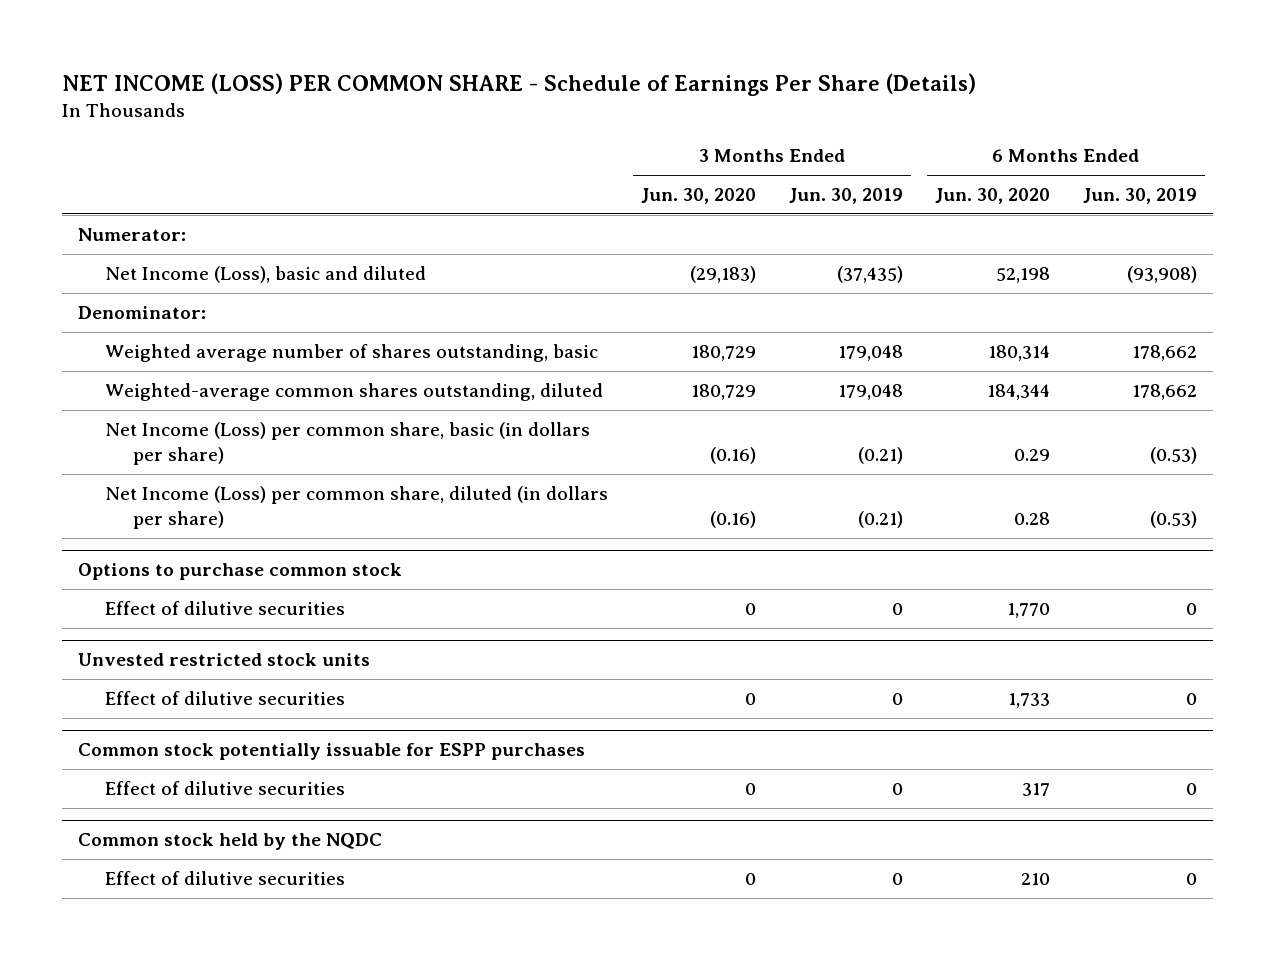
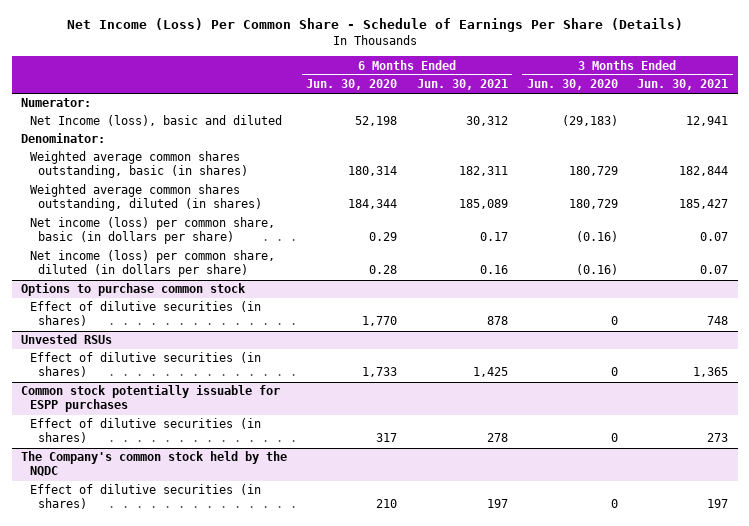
- NET INCOME (LOSS) PER COMMON SHARE - Schedule of Earnings Per Share (Details)
+ Net Income (Loss) Per Common Share - Schedule of Earnings Per Share (Details)
- | 3 Months Ended Jun. 30, 2020 | 3 Months Ended Jun. 30, 2019 | 6 Months Ended Jun. 30, 2020 | 6 Months Ended Jun. 30, 2019
+ | 6 Months Ended Jun. 30, 2020 | 6 Months Ended Jun. 30, 2021 | 3 Months Ended Jun. 30, 2020 | 3 Months Ended Jun. 30, 2021
- Net Income (Loss), basic and diluted | (29,183) | (37,435) | 52,198 | (93,908)
+ Net Income (loss), basic and diluted | 52,198 | 30,312 | (29,183) | 12,941
- Weighted average number of shares outstanding, basic | 180,729 | 179,048 | 180,314 | 178,662
- Weighted-average common shares outstanding, diluted | 180,729 | 179,048 | 184,344 | 178,662
- Net Income (Loss) per common share, basic (in dollars per share) | (0.16) | (0.21) | 0.29 | (0.53)
- Net Income (Loss) per common share, diluted (in dollars per share) | (0.16) | (0.21) | 0.28 | (0.53)
+ Weighted average common shares outstanding, basic (in shares) | 180,314 | 182,311 | 180,729 | 182,844
+ Weighted average common shares outstanding, diluted (in shares) | 184,344 | 185,089 | 180,729 | 185,427
+ Net income (loss) per common share, basic (in dollars per share) | 0.29 | 0.17 | (0.16) | 0.07
+ Net income (loss) per common share, diluted (in dollars per share) | 0.28 | 0.16 | (0.16) | 0.07
@ Options to purchase common stock
- Effect of dilutive securities | 0 | 0 | 1,770 | 0
- Unvested restricted stock units
- Effect of dilutive securities | 0 | 0 | 1,733 | 0
@ Options to purchase common stock
+ Effect of dilutive securities (in shares) | 1,770 | 878 | 0 | 748
+ Unvested RSUs
+ Effect of dilutive securities (in shares) | 1,733 | 1,425 | 0 | 1,365
@ Common stock potentially issuable for ESPP purchases
- Effect of dilutive securities | 0 | 0 | 317 | 0
- Common stock held by the NQDC
- Effect of dilutive securities | 0 | 0 | 210 | 0
@ Common stock potentially issuable for ESPP purchases
+ Effect of dilutive securities (in shares) | 317 | 278 | 0 | 273
+ The Company's common stock held by the NQDC
+ Effect of dilutive securities (in shares) | 210 | 197 | 0 | 197

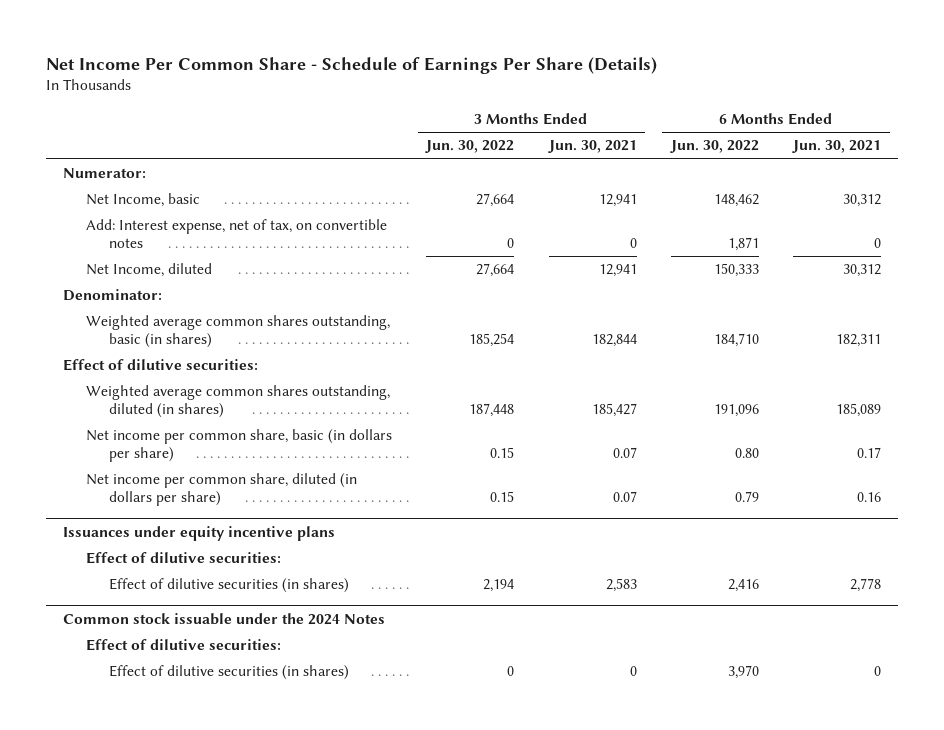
- Net Income (Loss) Per Common Share - Schedule of Earnings Per Share (Details)
+ Net Income Per Common Share - Schedule of Earnings Per Share (Details)
- | 6 Months Ended Jun. 30, 2020 | 6 Months Ended Jun. 30, 2021 | 3 Months Ended Jun. 30, 2020 | 3 Months Ended Jun. 30, 2021
+ | 3 Months Ended Jun. 30, 2022 | 3 Months Ended Jun. 30, 2021 | 6 Months Ended Jun. 30, 2022 | 6 Months Ended Jun. 30, 2021
- Net Income (loss), basic and diluted | 52,198 | 30,312 | (29,183) | 12,941
+ Net Income, basic | 27,664 | 12,941 | 148,462 | 30,312
+ Add: Interest expense, net of tax, on convertible notes | 0 | 0 | 1,871 | 0
+ Net Income, diluted | 27,664 | 12,941 | 150,333 | 30,312
+ Effect of dilutive securities:
- Net income (loss) per common share, basic (in dollars per share) | 0.29 | 0.17 | (0.16) | 0.07
- Net income (loss) per common share, diluted (in dollars per share) | 0.28 | 0.16 | (0.16) | 0.07
- Options to purchase common stock
- Effect of dilutive securities (in shares) | 1,770 | 878 | 0 | 748
- Unvested RSUs
- Effect of dilutive securities (in shares) | 1,733 | 1,425 | 0 | 1,365
- Common stock potentially issuable for ESPP purchases
- Effect of dilutive securities (in shares) | 317 | 278 | 0 | 273
- The Company's common stock held by the NQDC
- Effect of dilutive securities (in shares) | 210 | 197 | 0 | 197
+ Net income per common share, basic (in dollars per share) | 0.15 | 0.07 | 0.80 | 0.17
+ Net income per common share, diluted (in dollars per share) | 0.15 | 0.07 | 0.79 | 0.16
+ Issuances under equity incentive plans
+ Effect of dilutive securities:
+ Effect of dilutive securities (in shares) | 2,194 | 2,583 | 2,416 | 2,778
+ Common stock issuable under the 2024 Notes
+ Effect of dilutive securities:
+ Effect of dilutive securities (in shares) | 0 | 0 | 3,970 | 0

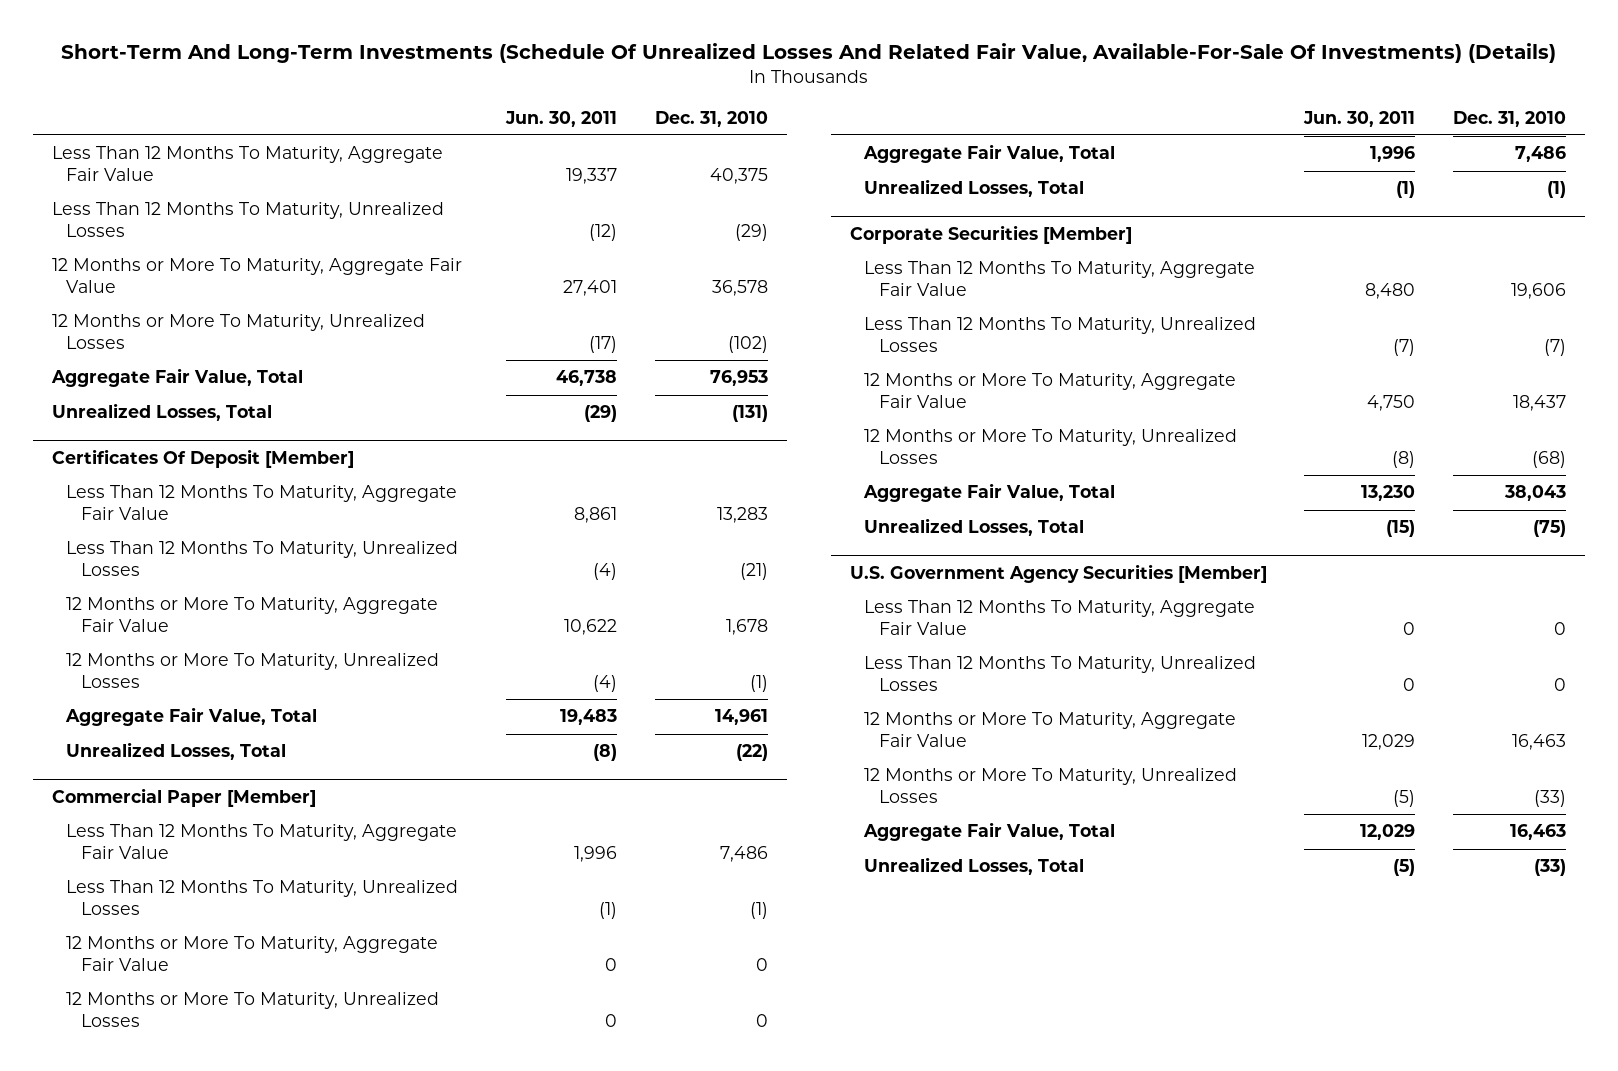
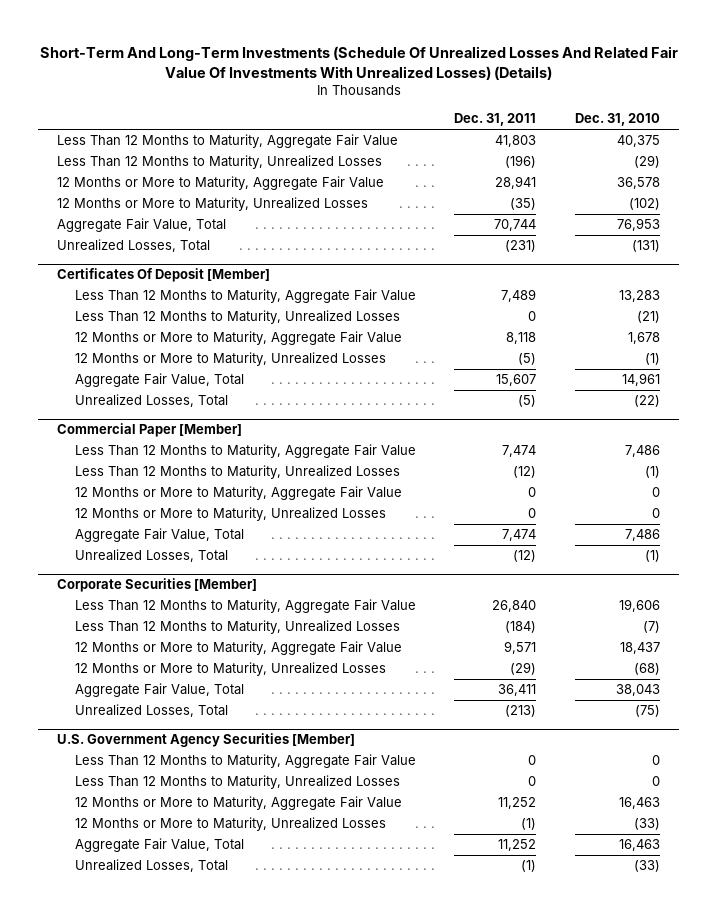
- Short-Term And Long-Term Investments (Schedule Of Unrealized Losses And Related Fair Value, Available-For-Sale Of Investments) (Details)
+ Short-Term And Long-Term Investments (Schedule Of Unrealized Losses And Related Fair Value Of Investments With Unrealized Losses) (Details)
- | Jun. 30, 2011 | Dec. 31, 2010
+ | Dec. 31, 2011 | Dec. 31, 2010
- Less Than 12 Months To Maturity, Aggregate Fair Value | 19,337 | 40,375
- Less Than 12 Months To Maturity, Unrealized Losses | (12) | (29)
- 12 Months or More To Maturity, Aggregate Fair Value | 27,401 | 36,578
- 12 Months or More To Maturity, Unrealized Losses | (17) | (102)
+ Less Than 12 Months to Maturity, Aggregate Fair Value | 41,803 | 40,375
+ Less Than 12 Months to Maturity, Unrealized Losses | (196) | (29)
+ 12 Months or More to Maturity, Aggregate Fair Value | 28,941 | 36,578
+ 12 Months or More to Maturity, Unrealized Losses | (35) | (102)
@ Certificates Of Deposit [Member]
- Less Than 12 Months To Maturity, Aggregate Fair Value | 8,861 | 13,283
- Less Than 12 Months To Maturity, Unrealized Losses | (4) | (21)
- 12 Months or More To Maturity, Aggregate Fair Value | 10,622 | 1,678
- 12 Months or More To Maturity, Unrealized Losses | (4) | (1)
+ Less Than 12 Months to Maturity, Aggregate Fair Value | 7,489 | 13,283
+ Less Than 12 Months to Maturity, Unrealized Losses | 0 | (21)
+ 12 Months or More to Maturity, Aggregate Fair Value | 8,118 | 1,678
+ 12 Months or More to Maturity, Unrealized Losses | (5) | (1)
@ Commercial Paper [Member]
- Less Than 12 Months To Maturity, Aggregate Fair Value | 1,996 | 7,486
- Less Than 12 Months To Maturity, Unrealized Losses | (1) | (1)
- 12 Months or More To Maturity, Aggregate Fair Value | 0 | 0
- 12 Months or More To Maturity, Unrealized Losses | 0 | 0
+ Less Than 12 Months to Maturity, Aggregate Fair Value | 7,474 | 7,486
+ Less Than 12 Months to Maturity, Unrealized Losses | (12) | (1)
+ 12 Months or More to Maturity, Aggregate Fair Value | 0 | 0
+ 12 Months or More to Maturity, Unrealized Losses | 0 | 0
@ Corporate Securities [Member]
- Less Than 12 Months To Maturity, Aggregate Fair Value | 8,480 | 19,606
- Less Than 12 Months To Maturity, Unrealized Losses | (7) | (7)
- 12 Months or More To Maturity, Aggregate Fair Value | 4,750 | 18,437
- 12 Months or More To Maturity, Unrealized Losses | (8) | (68)
+ Less Than 12 Months to Maturity, Aggregate Fair Value | 26,840 | 19,606
+ Less Than 12 Months to Maturity, Unrealized Losses | (184) | (7)
+ 12 Months or More to Maturity, Aggregate Fair Value | 9,571 | 18,437
+ 12 Months or More to Maturity, Unrealized Losses | (29) | (68)
@ U.S. Government Agency Securities [Member]
- Less Than 12 Months To Maturity, Aggregate Fair Value | 0 | 0
- Less Than 12 Months To Maturity, Unrealized Losses | 0 | 0
- 12 Months or More To Maturity, Aggregate Fair Value | 12,029 | 16,463
- 12 Months or More To Maturity, Unrealized Losses | (5) | (33)
+ Less Than 12 Months to Maturity, Aggregate Fair Value | 0 | 0
+ Less Than 12 Months to Maturity, Unrealized Losses | 0 | 0
+ 12 Months or More to Maturity, Aggregate Fair Value | 11,252 | 16,463
+ 12 Months or More to Maturity, Unrealized Losses | (1) | (33)

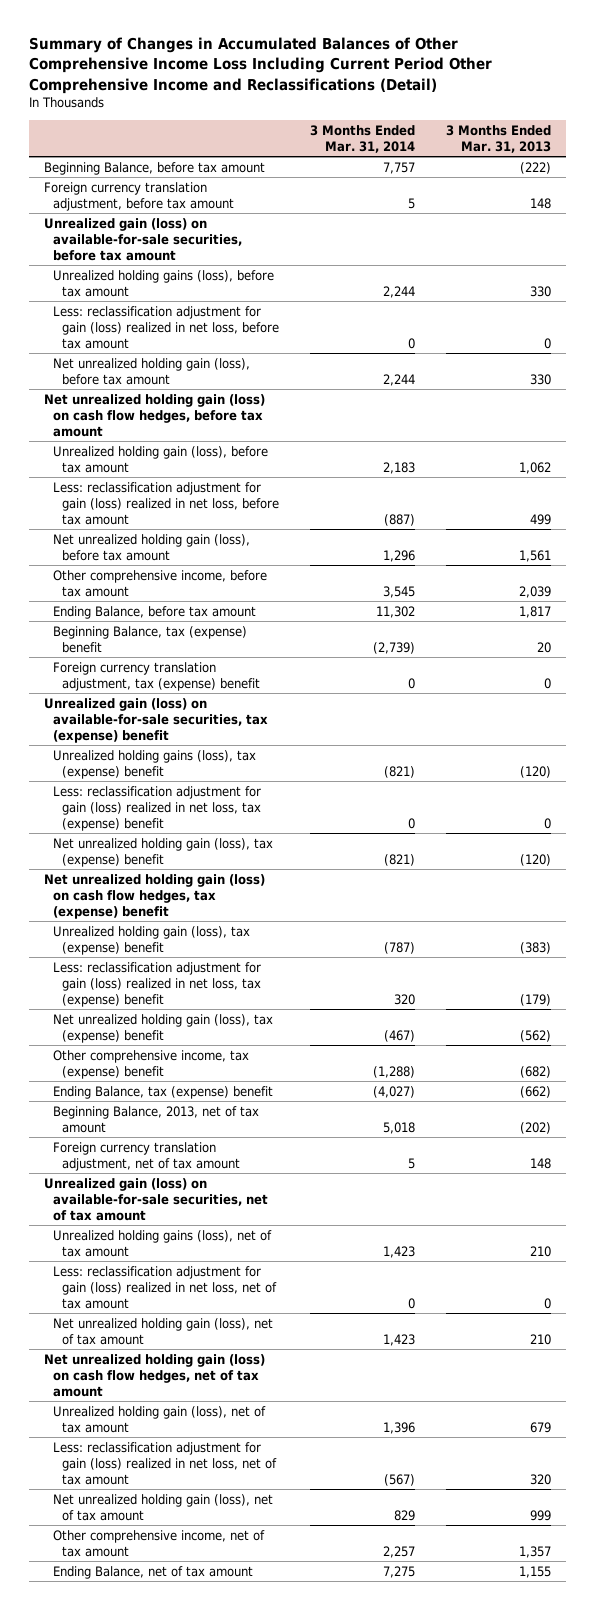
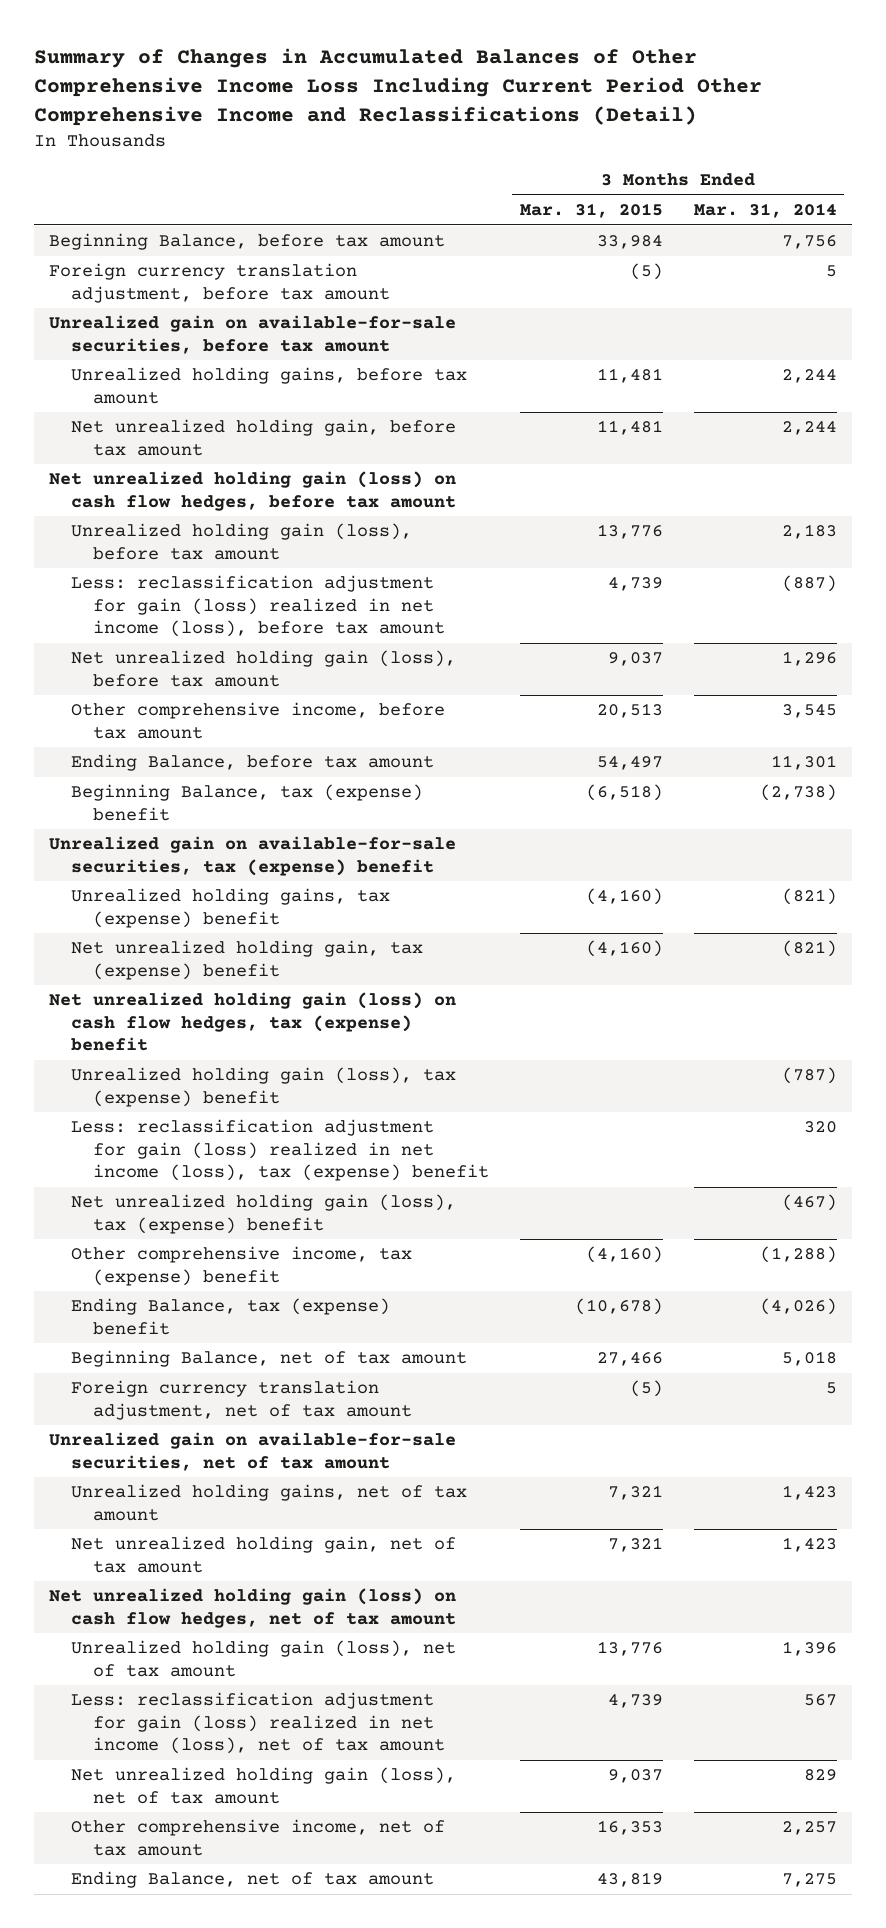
- | 3 Months Ended Mar. 31, 2014 | 3 Months Ended Mar. 31, 2013
+ | 3 Months Ended Mar. 31, 2015 | 3 Months Ended Mar. 31, 2014
- Beginning Balance, before tax amount | 7,757 | (222)
+ Beginning Balance, before tax amount | 33,984 | 7,756
- Unrealized gain (loss) on available-for-sale securities, before tax amount
- Unrealized holding gains (loss), before tax amount | 2,244 | 330
- Less: reclassification adjustment for gain (loss) realized in net loss, before tax amount | 0 | 0
- Net unrealized holding gain (loss), before tax amount | 2,244 | 330
+ Unrealized gain on available-for-sale securities, before tax amount
+ Unrealized holding gains, before tax amount | 11,481 | 2,244
+ Net unrealized holding gain, before tax amount | 11,481 | 2,244
- Less: reclassification adjustment for gain (loss) realized in net loss, before tax amount | (887) | 499
+ Less: reclassification adjustment for gain (loss) realized in net income (loss), before tax amount | 4,739 | (887)
- Ending Balance, before tax amount | 11,302 | 1,817
- Beginning Balance, tax (expense) benefit | (2,739) | 20
- Foreign currency translation adjustment, tax (expense) benefit | 0 | 0
- Unrealized gain (loss) on available-for-sale securities, tax (expense) benefit
- Unrealized holding gains (loss), tax (expense) benefit | (821) | (120)
- Less: reclassification adjustment for gain (loss) realized in net loss, tax (expense) benefit | 0 | 0
- Net unrealized holding gain (loss), tax (expense) benefit | (821) | (120)
+ Ending Balance, before tax amount | 54,497 | 11,301
+ Beginning Balance, tax (expense) benefit | (6,518) | (2,738)
+ Unrealized gain on available-for-sale securities, tax (expense) benefit
+ Unrealized holding gains, tax (expense) benefit | (4,160) | (821)
+ Net unrealized holding gain, tax (expense) benefit | (4,160) | (821)
- Less: reclassification adjustment for gain (loss) realized in net loss, tax (expense) benefit | 320 | (179)
+ Less: reclassification adjustment for gain (loss) realized in net income (loss), tax (expense) benefit | | 320
- Ending Balance, tax (expense) benefit | (4,027) | (662)
- Beginning Balance, 2013, net of tax amount | 5,018 | (202)
+ Ending Balance, tax (expense) benefit | (10,678) | (4,026)
+ Beginning Balance, net of tax amount | 27,466 | 5,018
- Unrealized gain (loss) on available-for-sale securities, net of tax amount
- Unrealized holding gains (loss), net of tax amount | 1,423 | 210
- Less: reclassification adjustment for gain (loss) realized in net loss, net of tax amount | 0 | 0
- Net unrealized holding gain (loss), net of tax amount | 1,423 | 210
+ Unrealized gain on available-for-sale securities, net of tax amount
+ Unrealized holding gains, net of tax amount | 7,321 | 1,423
+ Net unrealized holding gain, net of tax amount | 7,321 | 1,423
- Less: reclassification adjustment for gain (loss) realized in net loss, net of tax amount | (567) | 320
+ Less: reclassification adjustment for gain (loss) realized in net income (loss), net of tax amount | 4,739 | 567

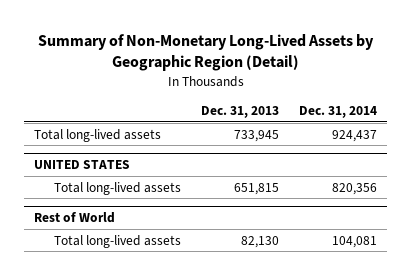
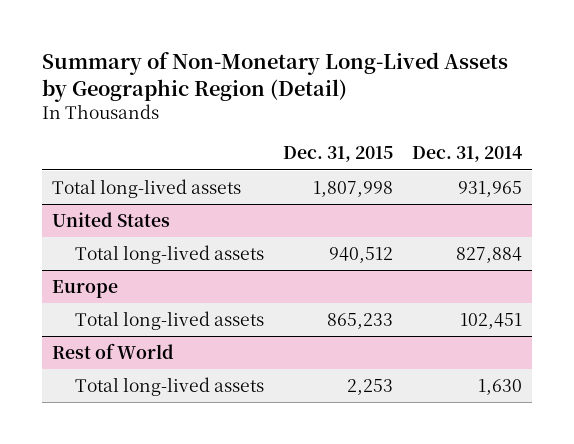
- | Dec. 31, 2013 | Dec. 31, 2014
+ | Dec. 31, 2015 | Dec. 31, 2014
- Total long-lived assets | 733,945 | 924,437
- UNITED STATES
- Total long-lived assets | 651,815 | 820,356
+ Total long-lived assets | 1,807,998 | 931,965
+ United States
+ Total long-lived assets | 940,512 | 827,884
+ Europe
+ Total long-lived assets | 865,233 | 102,451
@ Rest of World
- Total long-lived assets | 82,130 | 104,081
+ Total long-lived assets | 2,253 | 1,630

